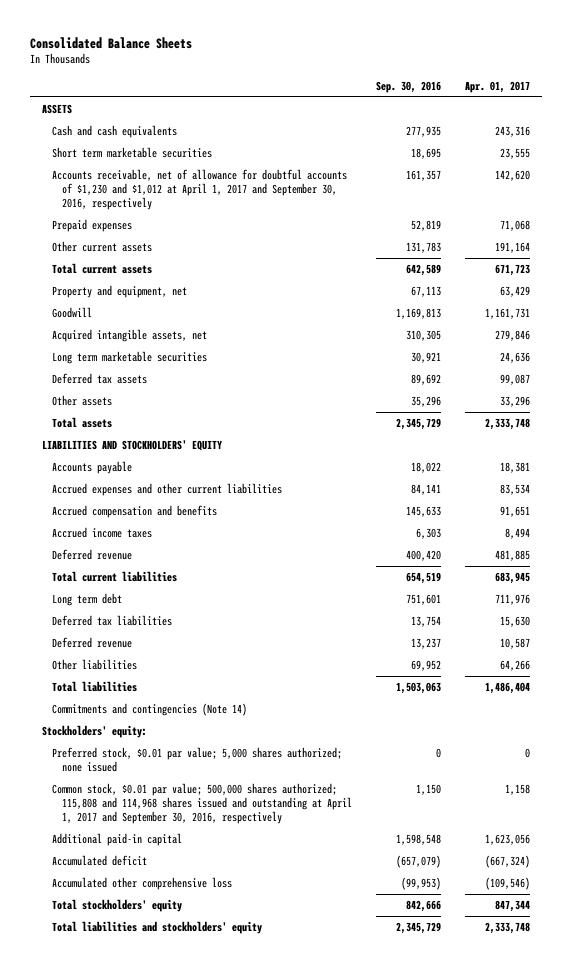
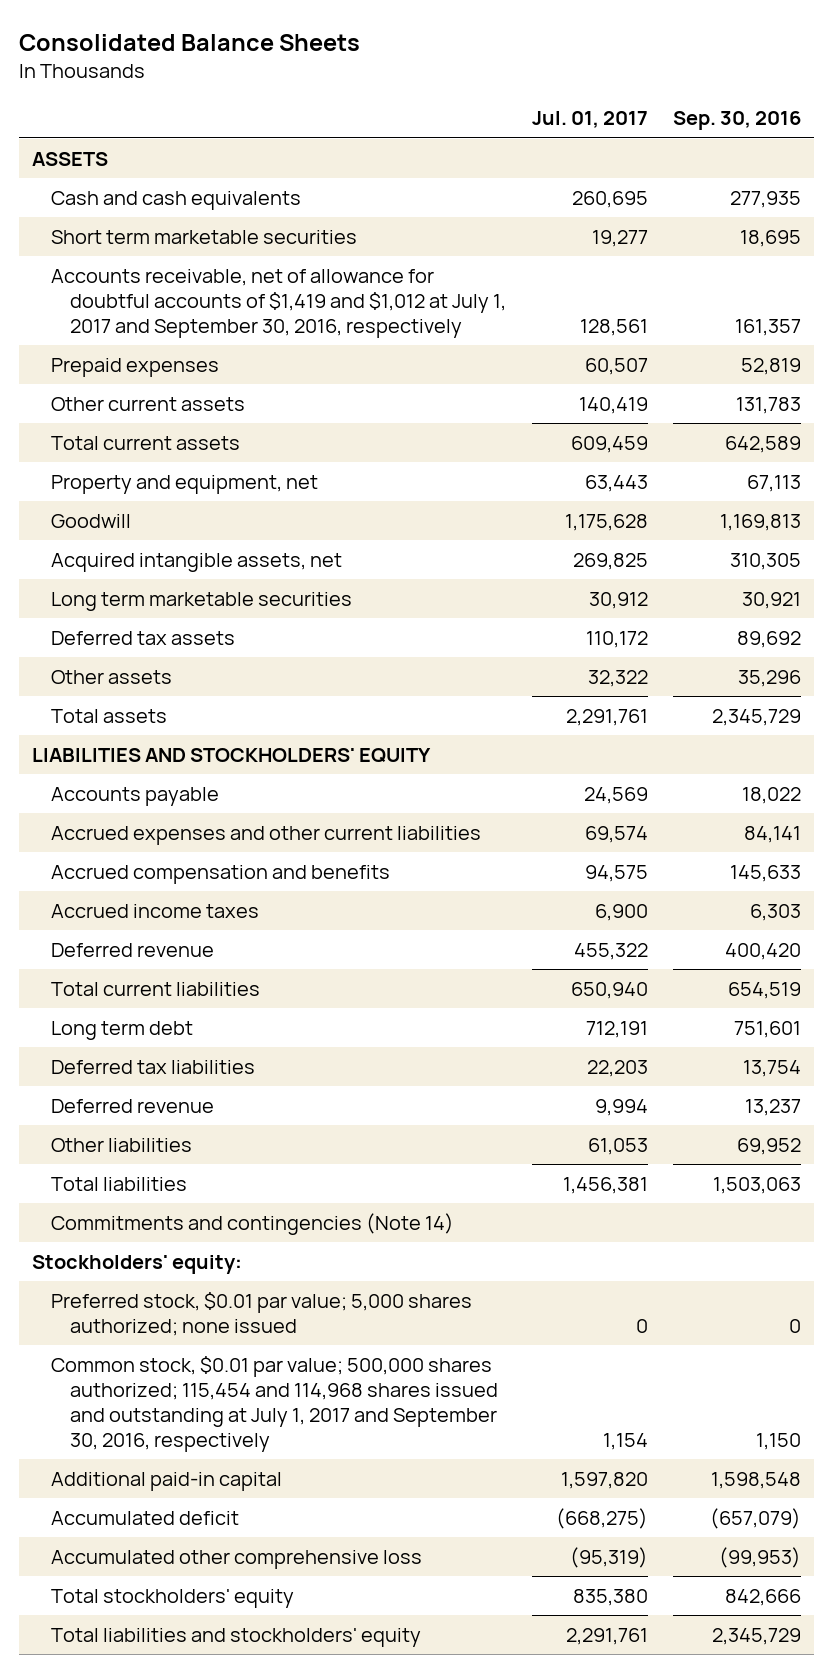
- | Sep. 30, 2016 | Apr. 01, 2017
+ | Jul. 01, 2017 | Sep. 30, 2016
- Accounts receivable, net of allowance for doubtful accounts of $1,230 and $1,012 at April 1, 2017 and September 30, 2016, respectively | 161,357 | 142,620
+ Accounts receivable, net of allowance for doubtful accounts of $1,419 and $1,012 at July 1, 2017 and September 30, 2016, respectively | 128,561 | 161,357
- Common stock, $0.01 par value; 500,000 shares authorized; 115,808 and 114,968 shares issued and outstanding at April 1, 2017 and September 30, 2016, respectively | 1,150 | 1,158
+ Common stock, $0.01 par value; 500,000 shares authorized; 115,454 and 114,968 shares issued and outstanding at July 1, 2017 and September 30, 2016, respectively | 1,154 | 1,150

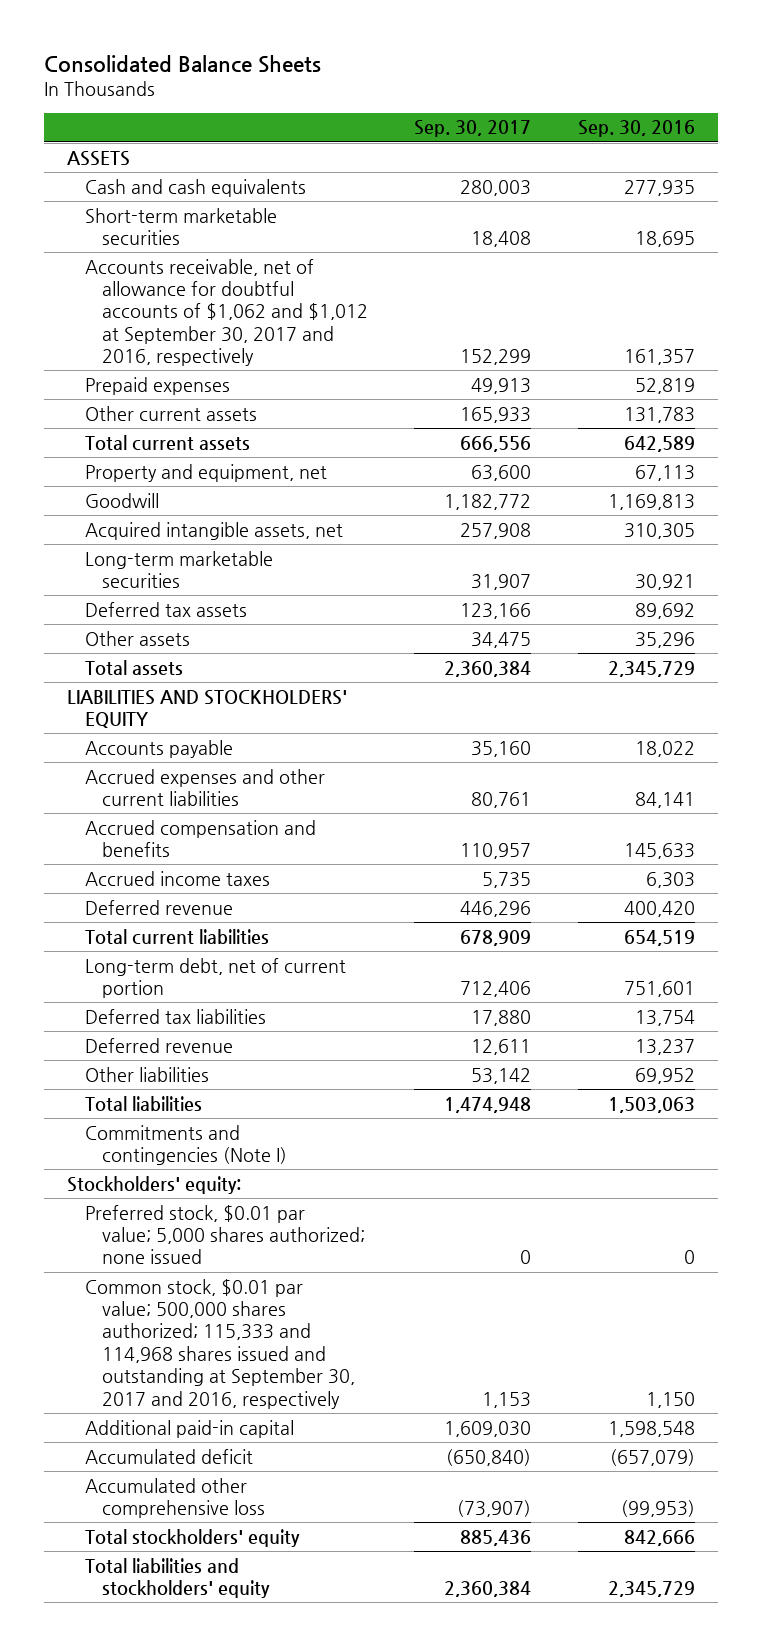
- | Jul. 01, 2017 | Sep. 30, 2016
+ | Sep. 30, 2017 | Sep. 30, 2016
- Short term marketable securities | 19,277 | 18,695
- Accounts receivable, net of allowance for doubtful accounts of $1,419 and $1,012 at July 1, 2017 and September 30, 2016, respectively | 128,561 | 161,357
+ Short-term marketable securities | 18,408 | 18,695
+ Accounts receivable, net of allowance for doubtful accounts of $1,062 and $1,012 at September 30, 2017 and 2016, respectively | 152,299 | 161,357
- Long term marketable securities | 30,912 | 30,921
+ Long-term marketable securities | 31,907 | 30,921
- Long term debt | 712,191 | 751,601
+ Long-term debt, net of current portion | 712,406 | 751,601
- Commitments and contingencies (Note 14)
+ Commitments and contingencies (Note I)
- Common stock, $0.01 par value; 500,000 shares authorized; 115,454 and 114,968 shares issued and outstanding at July 1, 2017 and September 30, 2016, respectively | 1,154 | 1,150
+ Common stock, $0.01 par value; 500,000 shares authorized; 115,333 and 114,968 shares issued and outstanding at September 30, 2017 and 2016, respectively | 1,153 | 1,150

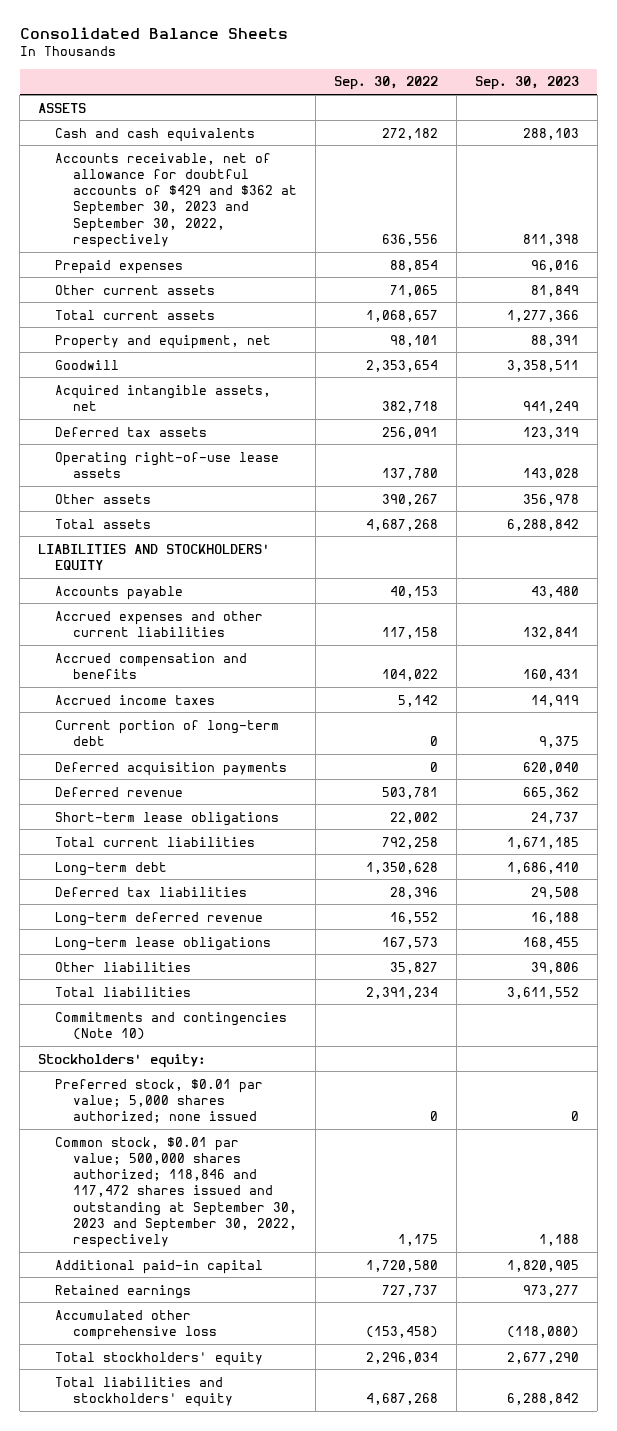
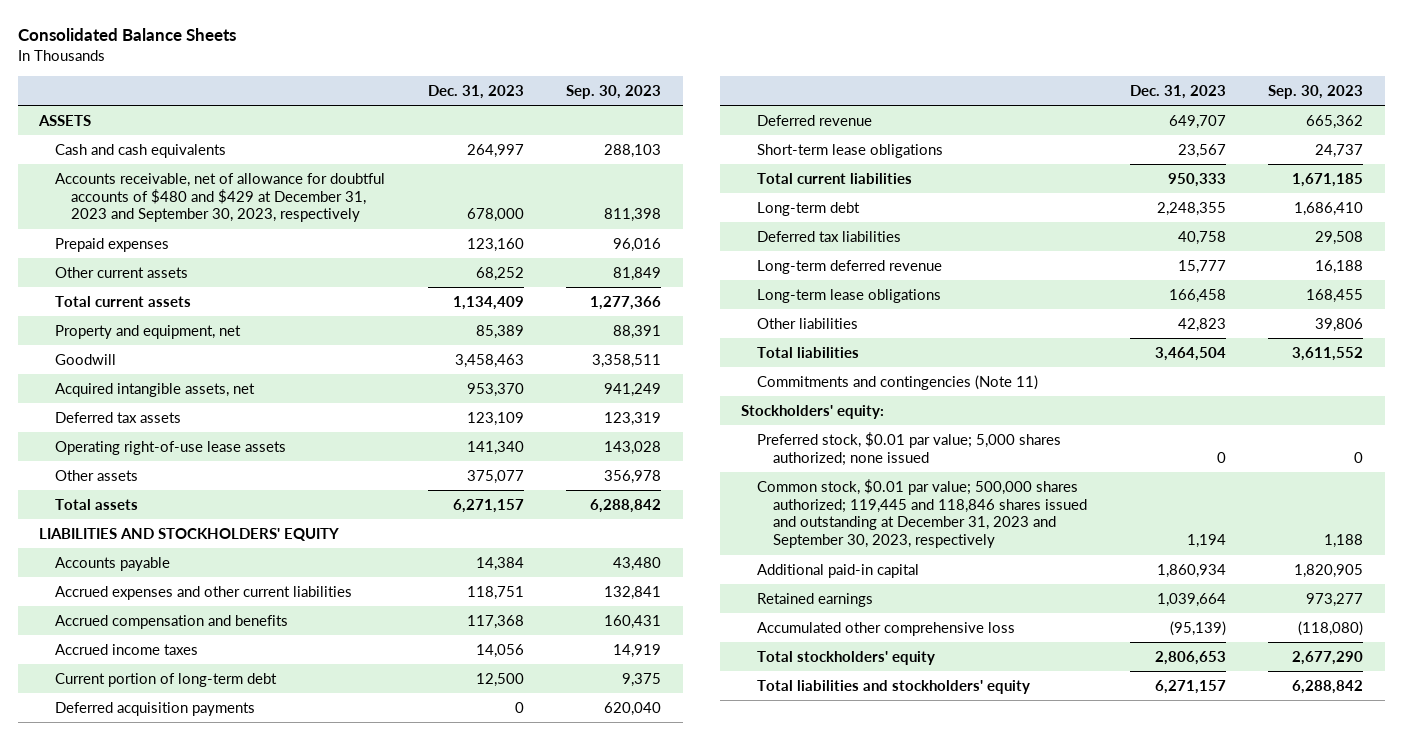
- | Sep. 30, 2022 | Sep. 30, 2023
+ | Dec. 31, 2023 | Sep. 30, 2023
- Accounts receivable, net of allowance for doubtful accounts of $429 and $362 at September 30, 2023 and September 30, 2022, respectively | 636,556 | 811,398
+ Accounts receivable, net of allowance for doubtful accounts of $480 and $429 at December 31, 2023 and September 30, 2023, respectively | 678,000 | 811,398
- Commitments and contingencies (Note 10)
+ Commitments and contingencies (Note 11)
- Common stock, $0.01 par value; 500,000 shares authorized; 118,846 and 117,472 shares issued and outstanding at September 30, 2023 and September 30, 2022, respectively | 1,175 | 1,188
+ Common stock, $0.01 par value; 500,000 shares authorized; 119,445 and 118,846 shares issued and outstanding at December 31, 2023 and September 30, 2023, respectively | 1,194 | 1,188

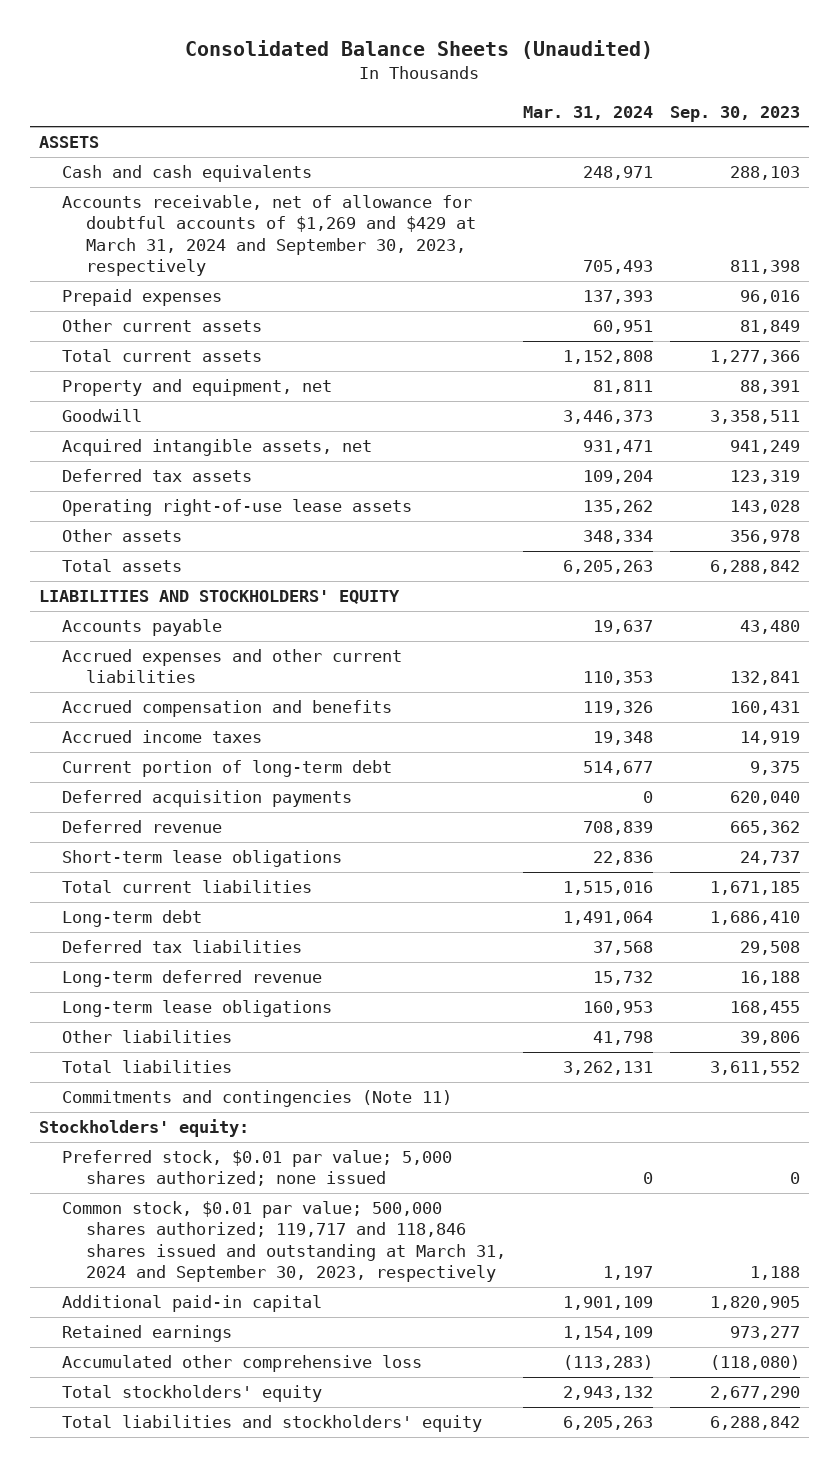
- Consolidated Balance Sheets
+ Consolidated Balance Sheets (Unaudited)
- | Dec. 31, 2023 | Sep. 30, 2023
+ | Mar. 31, 2024 | Sep. 30, 2023
- Accounts receivable, net of allowance for doubtful accounts of $480 and $429 at December 31, 2023 and September 30, 2023, respectively | 678,000 | 811,398
+ Accounts receivable, net of allowance for doubtful accounts of $1,269 and $429 at March 31, 2024 and September 30, 2023, respectively | 705,493 | 811,398
- Common stock, $0.01 par value; 500,000 shares authorized; 119,445 and 118,846 shares issued and outstanding at December 31, 2023 and September 30, 2023, respectively | 1,194 | 1,188
+ Common stock, $0.01 par value; 500,000 shares authorized; 119,717 and 118,846 shares issued and outstanding at March 31, 2024 and September 30, 2023, respectively | 1,197 | 1,188

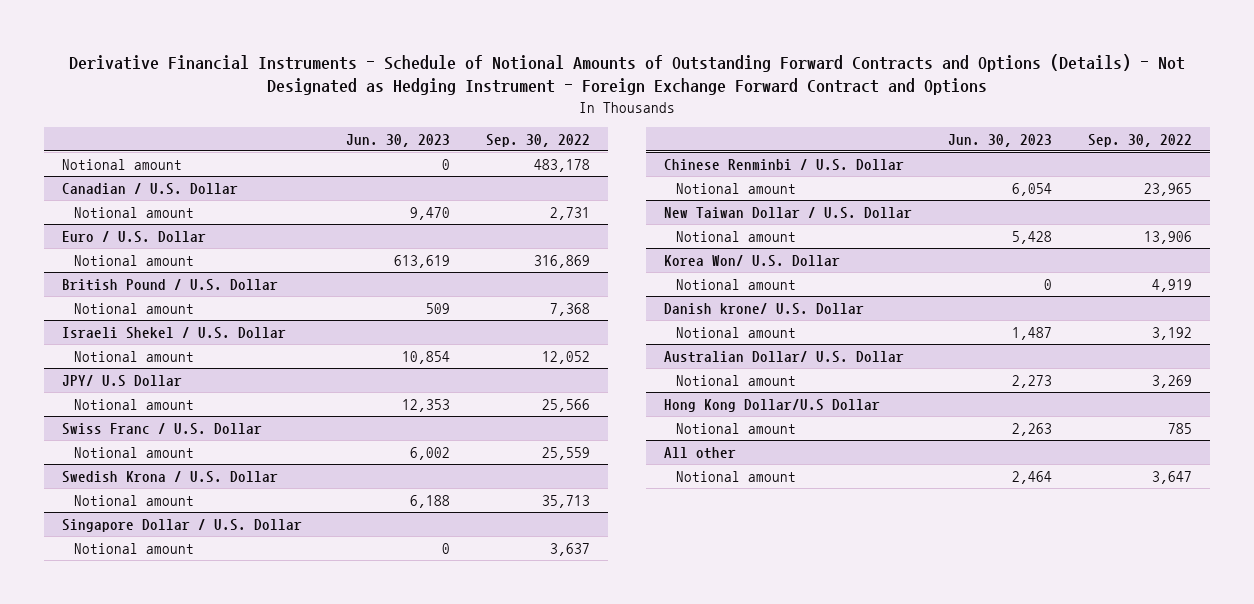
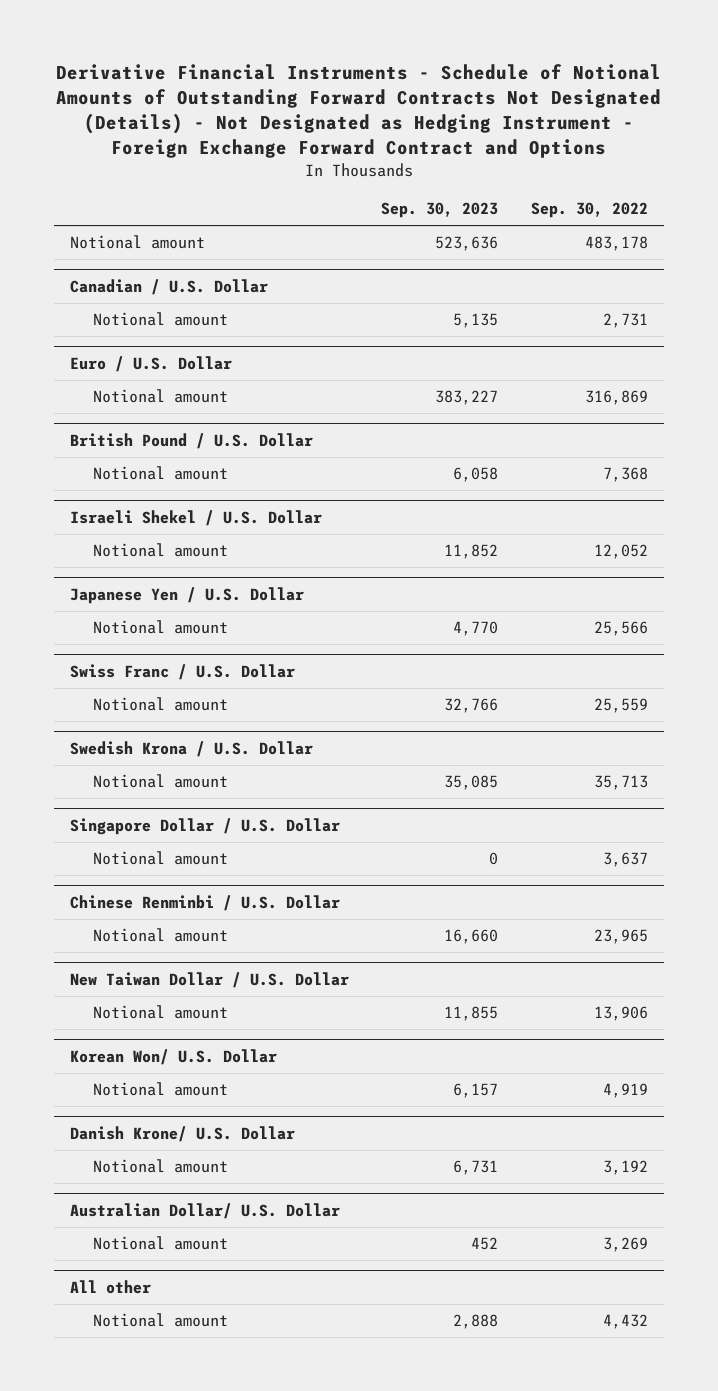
- Derivative Financial Instruments - Schedule of Notional Amounts of Outstanding Forward Contracts and Options (Details) - Not Designated as Hedging Instrument - Foreign Exchange Forward Contract and Options
+ Derivative Financial Instruments - Schedule of Notional Amounts of Outstanding Forward Contracts Not Designated (Details) - Not Designated as Hedging Instrument - Foreign Exchange Forward Contract and Options
- | Jun. 30, 2023 | Sep. 30, 2022
+ | Sep. 30, 2023 | Sep. 30, 2022
- JPY/ U.S Dollar
+ Japanese Yen / U.S. Dollar
- Korea Won/ U.S. Dollar
+ Korean Won/ U.S. Dollar
- Danish krone/ U.S. Dollar
+ Danish Krone/ U.S. Dollar
- Hong Kong Dollar/U.S Dollar
- Notional amount | 2,263 | 785
@ All other
- Notional amount | 2,464 | 3,647
+ Notional amount | 2,888 | 4,432

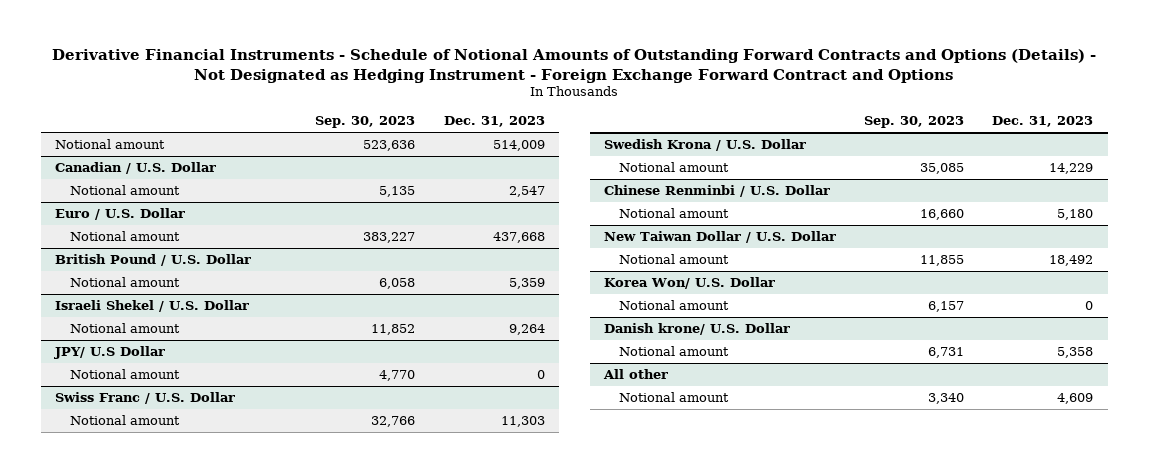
- Derivative Financial Instruments - Schedule of Notional Amounts of Outstanding Forward Contracts Not Designated (Details) - Not Designated as Hedging Instrument - Foreign Exchange Forward Contract and Options
+ Derivative Financial Instruments - Schedule of Notional Amounts of Outstanding Forward Contracts and Options (Details) - Not Designated as Hedging Instrument - Foreign Exchange Forward Contract and Options
- | Sep. 30, 2023 | Sep. 30, 2022
+ | Sep. 30, 2023 | Dec. 31, 2023
- Japanese Yen / U.S. Dollar
+ JPY/ U.S Dollar
- Singapore Dollar / U.S. Dollar
- Notional amount | 0 | 3,637
- Korean Won/ U.S. Dollar
+ Korea Won/ U.S. Dollar
- Danish Krone/ U.S. Dollar
+ Danish krone/ U.S. Dollar
- Australian Dollar/ U.S. Dollar
- Notional amount | 452 | 3,269
@ All other
- Notional amount | 2,888 | 4,432
+ Notional amount | 3,340 | 4,609

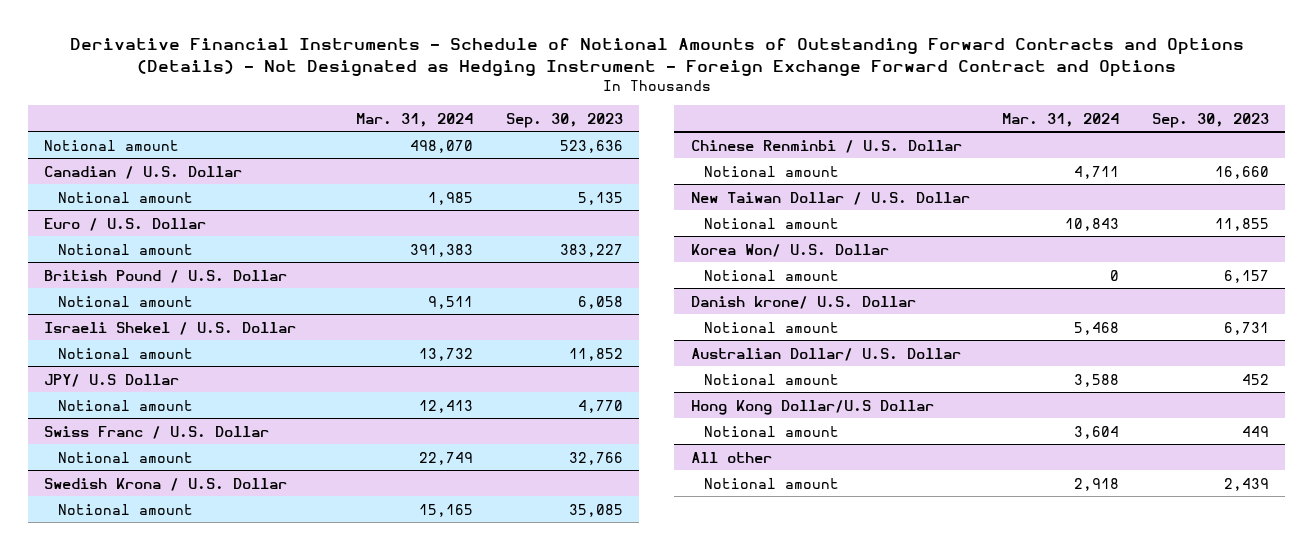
- | Sep. 30, 2023 | Dec. 31, 2023
+ | Mar. 31, 2024 | Sep. 30, 2023
+ Australian Dollar/ U.S. Dollar
+ Notional amount | 3,588 | 452
+ Hong Kong Dollar/U.S Dollar
+ Notional amount | 3,604 | 449
@ All other
- Notional amount | 3,340 | 4,609
+ Notional amount | 2,918 | 2,439

